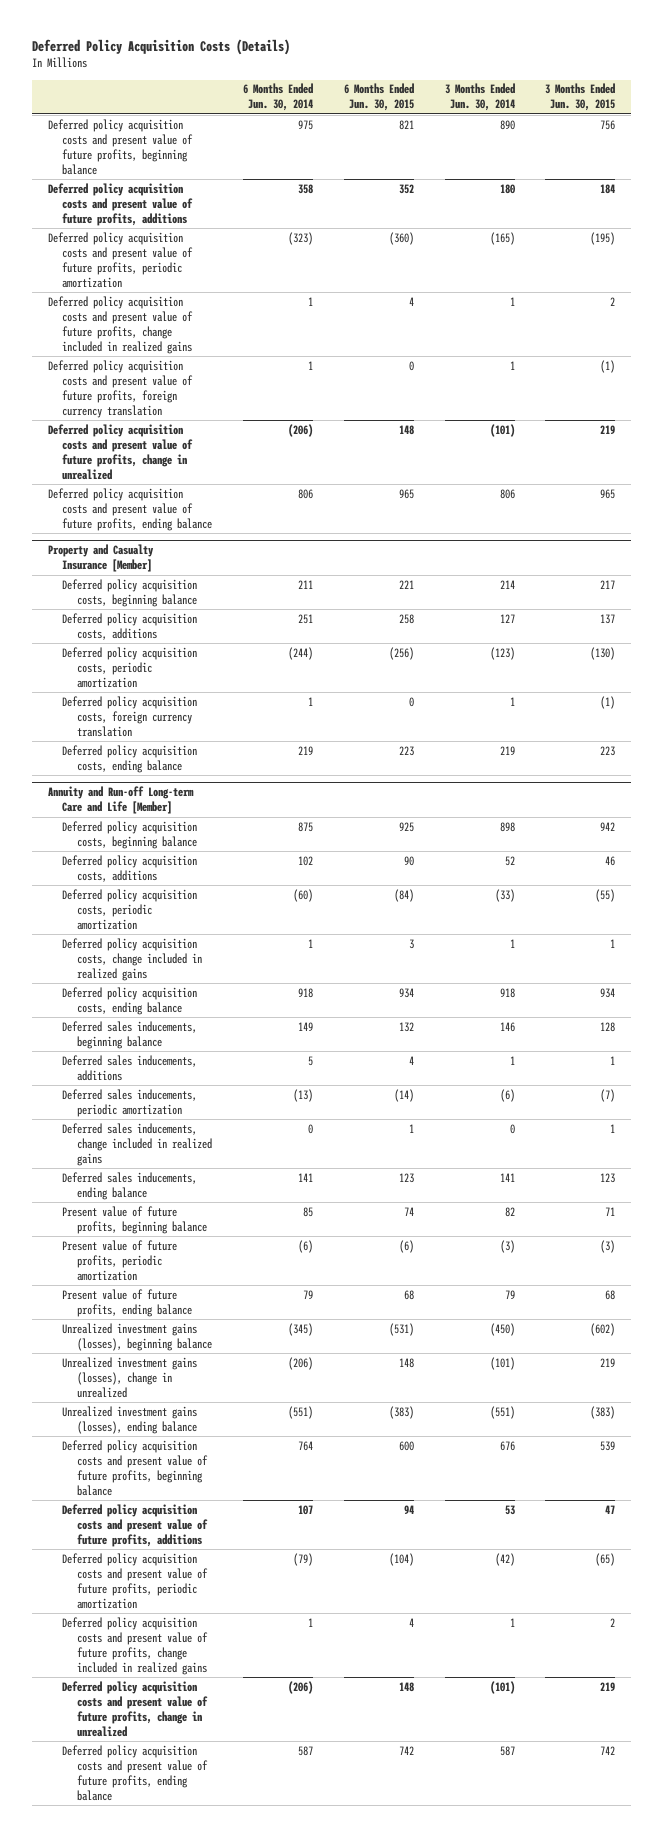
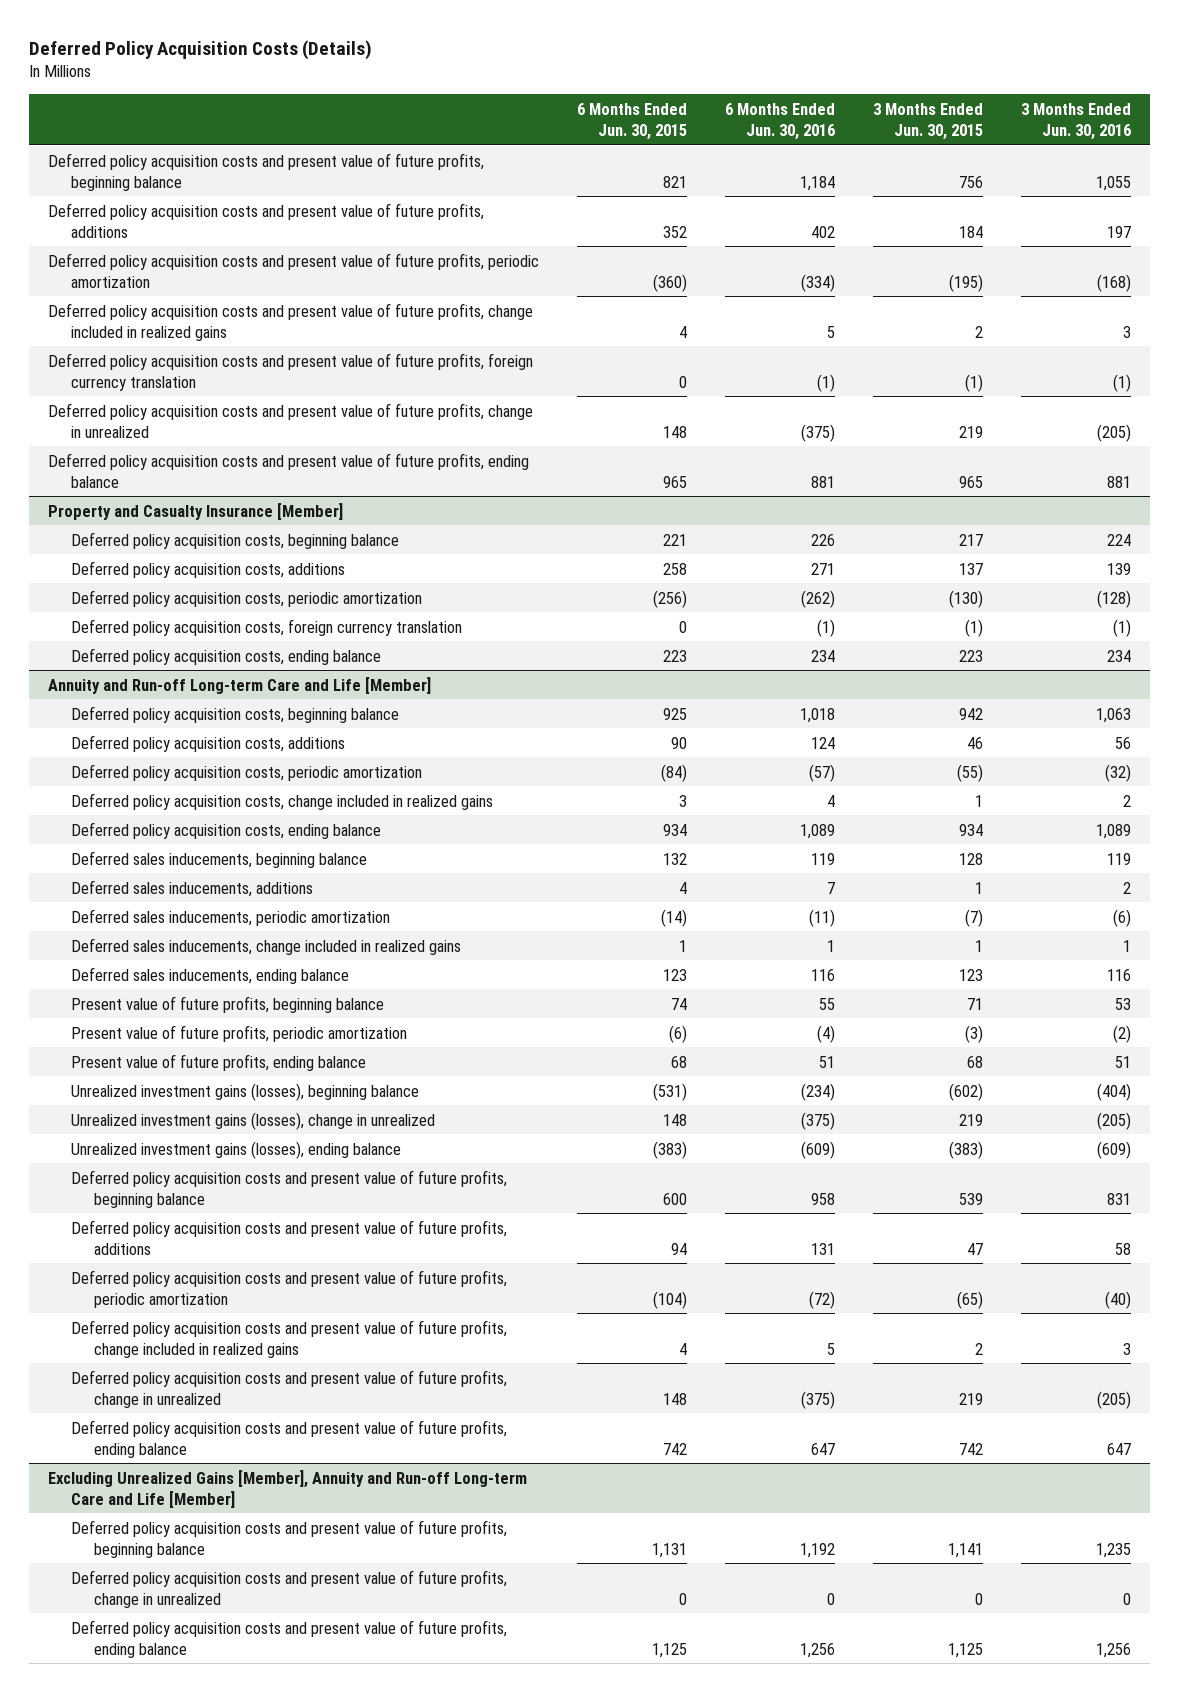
- | 6 Months Ended Jun. 30, 2014 | 6 Months Ended Jun. 30, 2015 | 3 Months Ended Jun. 30, 2014 | 3 Months Ended Jun. 30, 2015
+ | 6 Months Ended Jun. 30, 2015 | 6 Months Ended Jun. 30, 2016 | 3 Months Ended Jun. 30, 2015 | 3 Months Ended Jun. 30, 2016
+ Excluding Unrealized Gains [Member], Annuity and Run-off Long-term Care and Life [Member]
+ Deferred policy acquisition costs and present value of future profits, beginning balance | 1,131 | 1,192 | 1,141 | 1,235
+ Deferred policy acquisition costs and present value of future profits, change in unrealized | 0 | 0 | 0 | 0
+ Deferred policy acquisition costs and present value of future profits, ending balance | 1,125 | 1,256 | 1,125 | 1,256

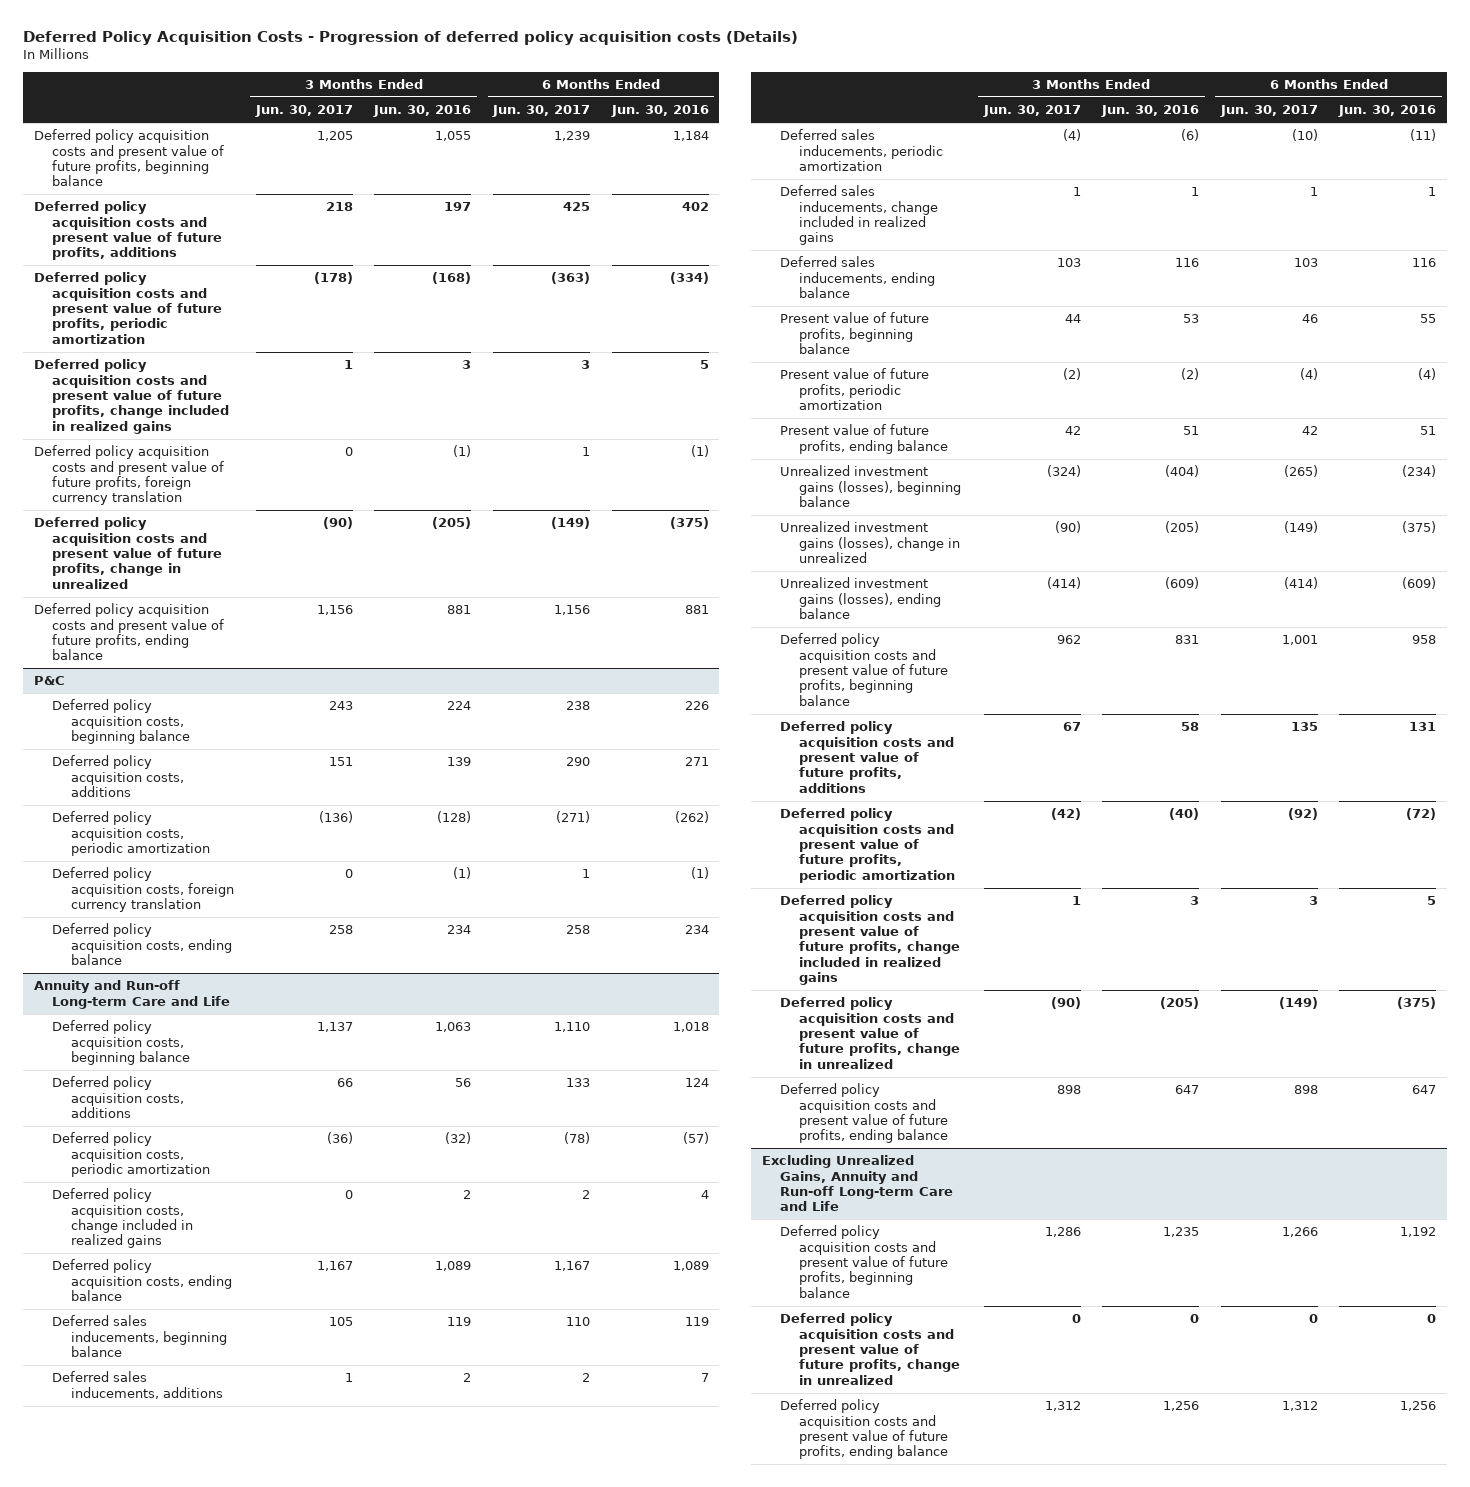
- Deferred Policy Acquisition Costs (Details)
+ Deferred Policy Acquisition Costs - Progression of deferred policy acquisition costs (Details)
- | 6 Months Ended Jun. 30, 2015 | 6 Months Ended Jun. 30, 2016 | 3 Months Ended Jun. 30, 2015 | 3 Months Ended Jun. 30, 2016
+ | 3 Months Ended Jun. 30, 2017 | 3 Months Ended Jun. 30, 2016 | 6 Months Ended Jun. 30, 2017 | 6 Months Ended Jun. 30, 2016
- Property and Casualty Insurance [Member]
+ P&C
- Annuity and Run-off Long-term Care and Life [Member]
+ Annuity and Run-off Long-term Care and Life
- Excluding Unrealized Gains [Member], Annuity and Run-off Long-term Care and Life [Member]
+ Excluding Unrealized Gains, Annuity and Run-off Long-term Care and Life

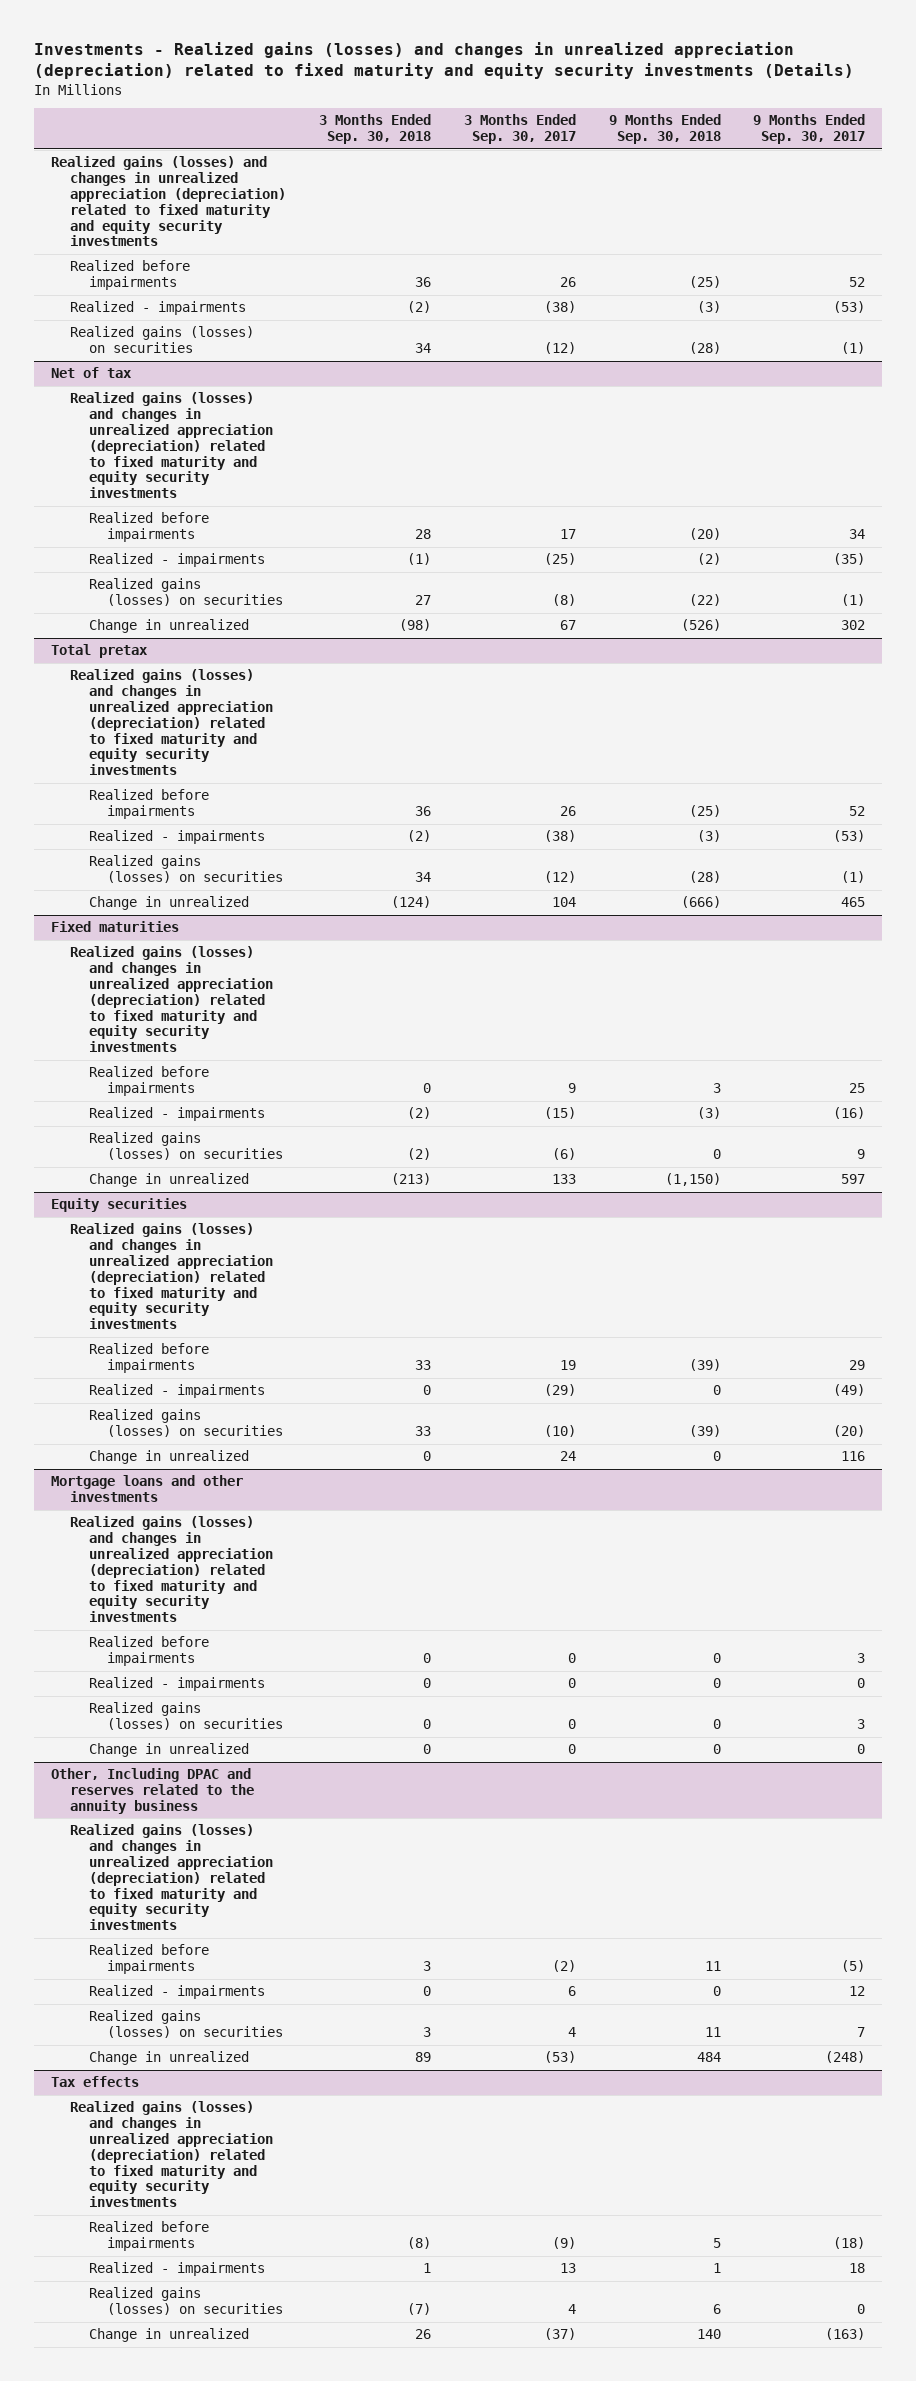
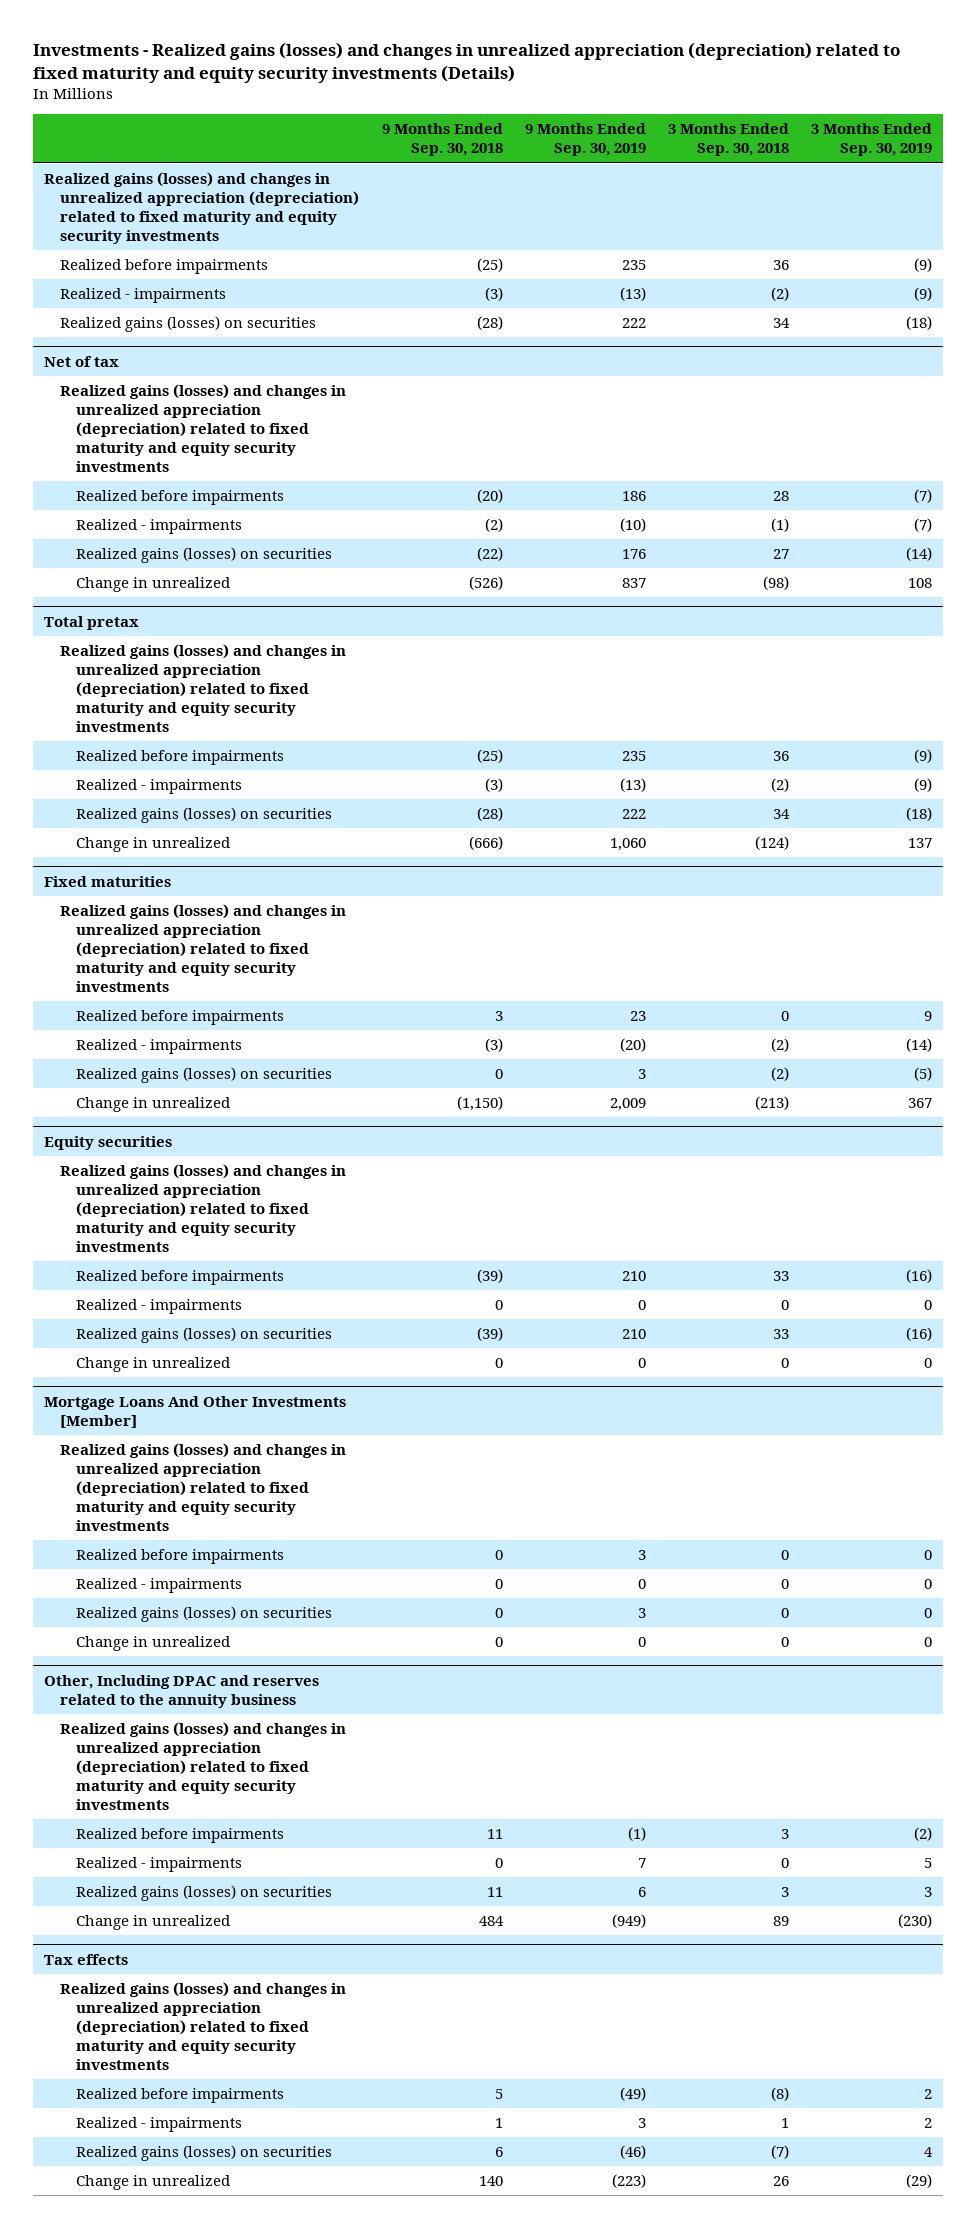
- | 3 Months Ended Sep. 30, 2018 | 3 Months Ended Sep. 30, 2017 | 9 Months Ended Sep. 30, 2018 | 9 Months Ended Sep. 30, 2017
+ | 9 Months Ended Sep. 30, 2018 | 9 Months Ended Sep. 30, 2019 | 3 Months Ended Sep. 30, 2018 | 3 Months Ended Sep. 30, 2019
- Mortgage loans and other investments
+ Mortgage Loans And Other Investments [Member]

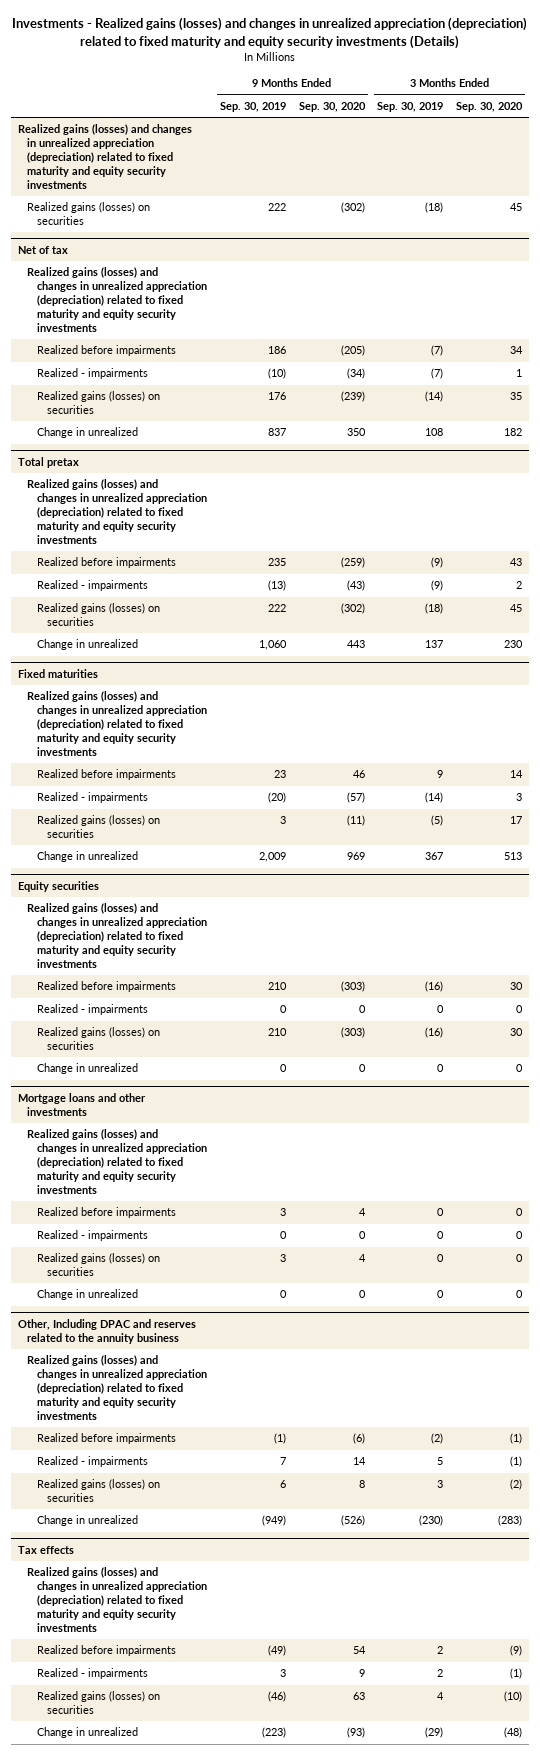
- | 9 Months Ended Sep. 30, 2018 | 9 Months Ended Sep. 30, 2019 | 3 Months Ended Sep. 30, 2018 | 3 Months Ended Sep. 30, 2019
+ | 9 Months Ended Sep. 30, 2019 | 9 Months Ended Sep. 30, 2020 | 3 Months Ended Sep. 30, 2019 | 3 Months Ended Sep. 30, 2020
- Realized before impairments | (25) | 235 | 36 | (9)
- Realized - impairments | (3) | (13) | (2) | (9)
- Mortgage Loans And Other Investments [Member]
+ Mortgage loans and other investments

